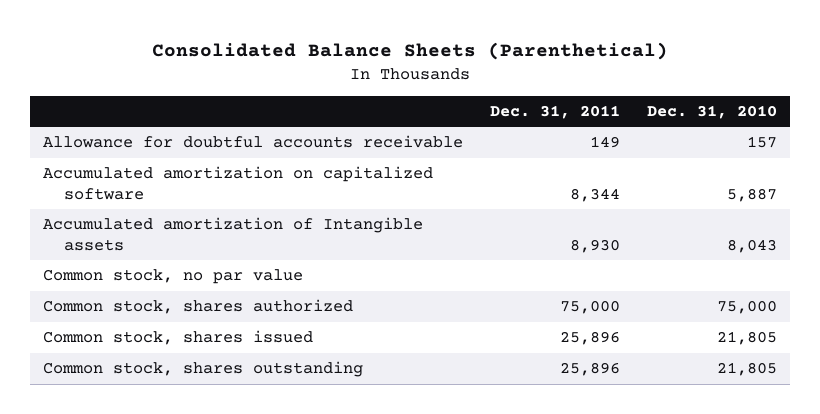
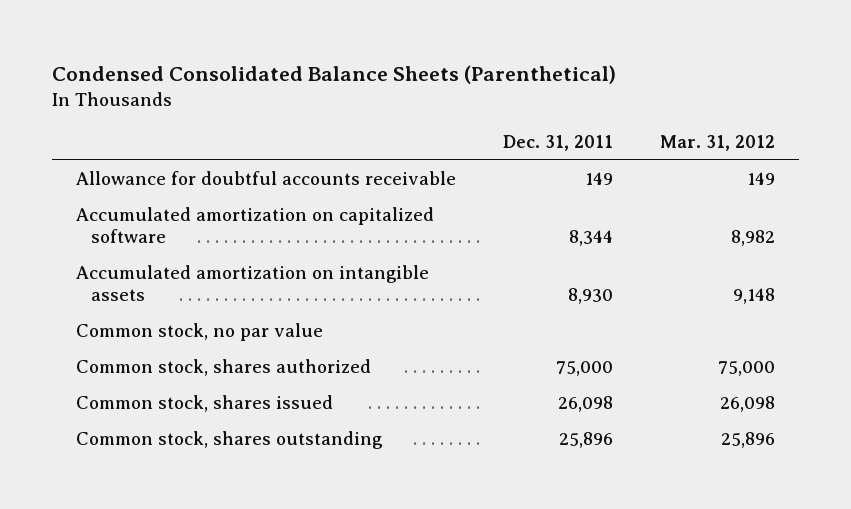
- Consolidated Balance Sheets (Parenthetical)
+ Condensed Consolidated Balance Sheets (Parenthetical)
- | Dec. 31, 2011 | Dec. 31, 2010
+ | Dec. 31, 2011 | Mar. 31, 2012
- Accumulated amortization of Intangible assets | 8,930 | 8,043
+ Accumulated amortization on intangible assets | 8,930 | 9,148
- Common stock, shares issued | 25,896 | 21,805
+ Common stock, shares issued | 26,098 | 26,098

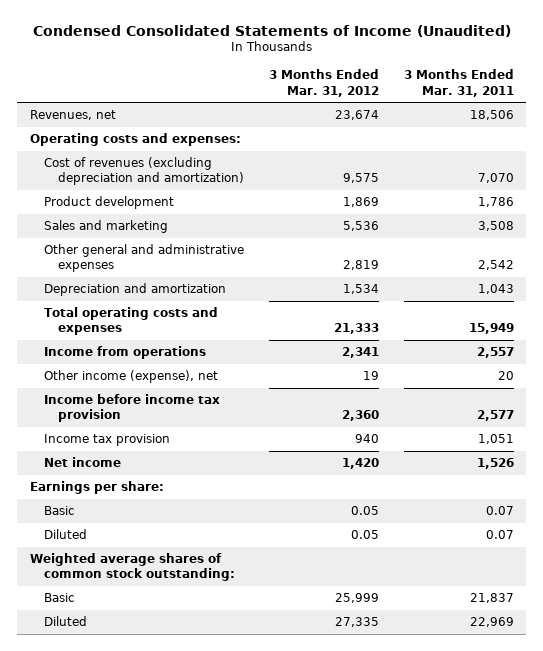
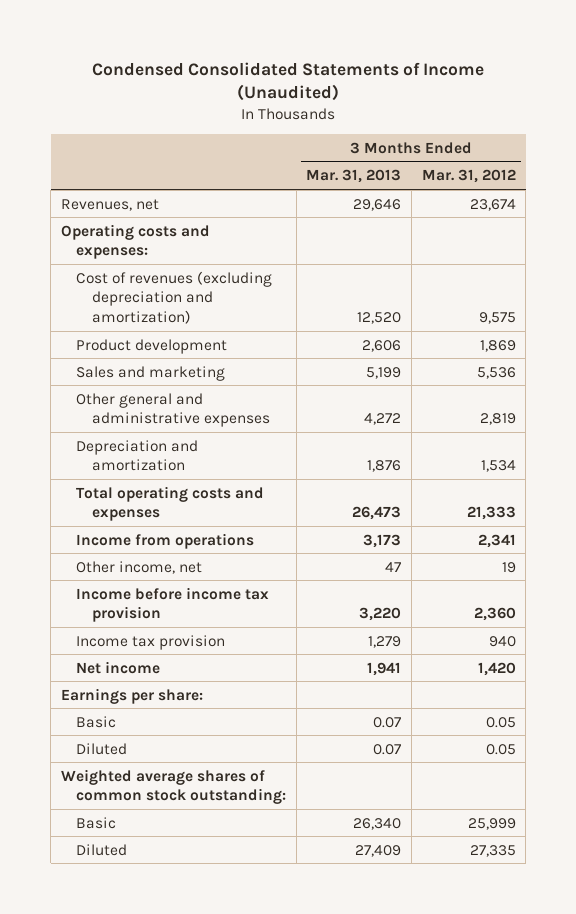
- | 3 Months Ended Mar. 31, 2012 | 3 Months Ended Mar. 31, 2011
+ | 3 Months Ended Mar. 31, 2013 | 3 Months Ended Mar. 31, 2012
- Other income (expense), net | 19 | 20
+ Other income, net | 47 | 19

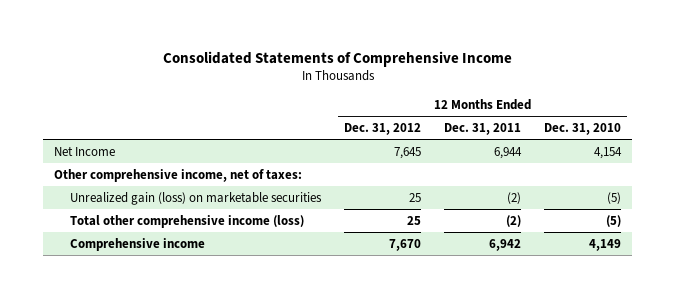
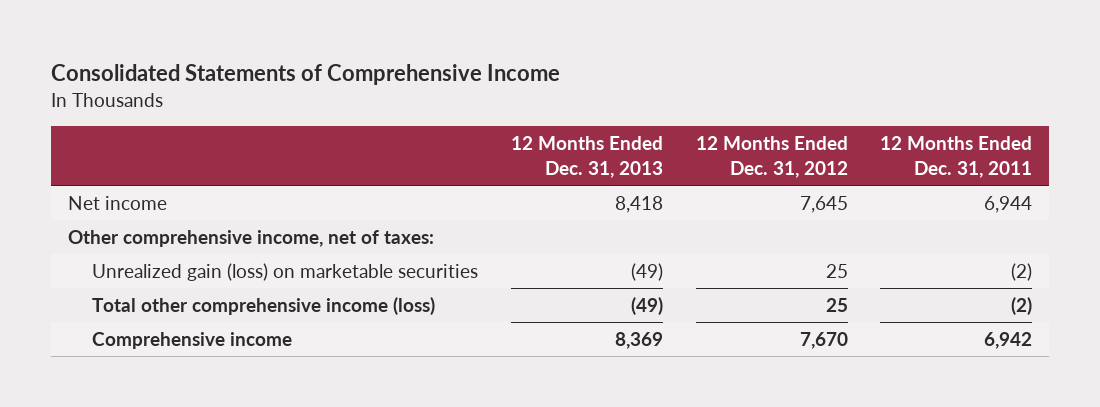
- | 12 Months Ended Dec. 31, 2012 | 12 Months Ended Dec. 31, 2011 | 12 Months Ended Dec. 31, 2010
+ | 12 Months Ended Dec. 31, 2013 | 12 Months Ended Dec. 31, 2012 | 12 Months Ended Dec. 31, 2011
- Net Income | 7,645 | 6,944 | 4,154
+ Net income | 8,418 | 7,645 | 6,944

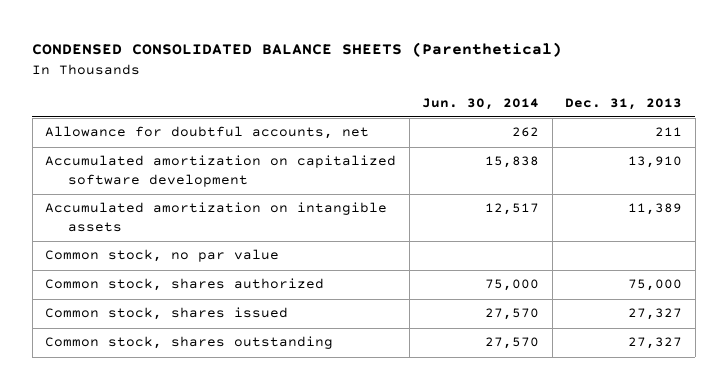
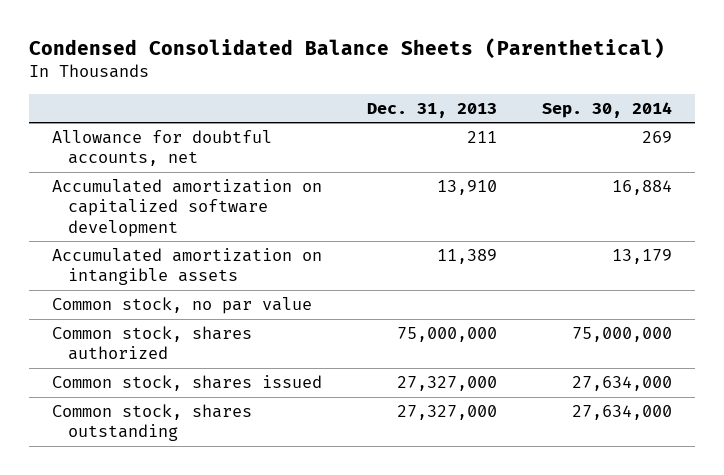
- CONDENSED CONSOLIDATED BALANCE SHEETS (Parenthetical)
+ Condensed Consolidated Balance Sheets (Parenthetical)
- | Jun. 30, 2014 | Dec. 31, 2013
+ | Dec. 31, 2013 | Sep. 30, 2014
- Common stock, shares authorized | 75,000 | 75,000
- Common stock, shares issued | 27,570 | 27,327
- Common stock, shares outstanding | 27,570 | 27,327
+ Common stock, shares authorized | 75,000,000 | 75,000,000
+ Common stock, shares issued | 27,327,000 | 27,634,000
+ Common stock, shares outstanding | 27,327,000 | 27,634,000

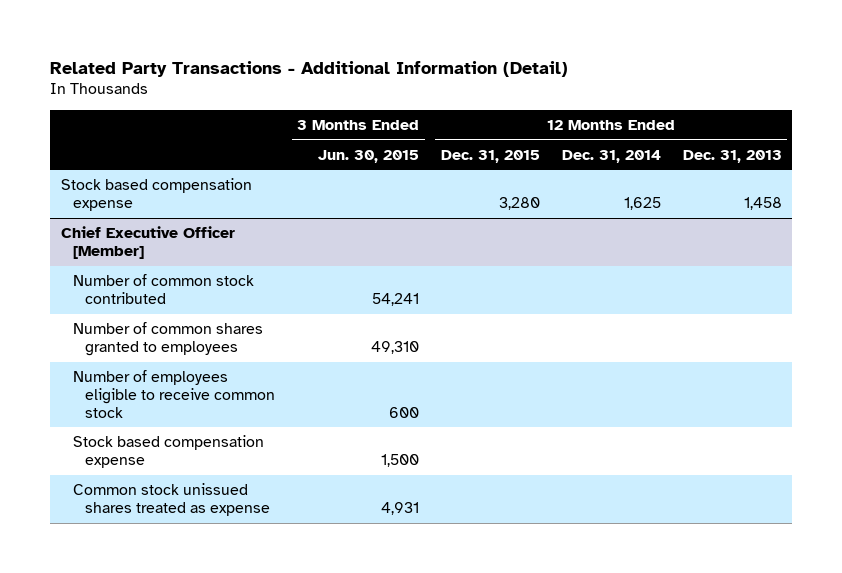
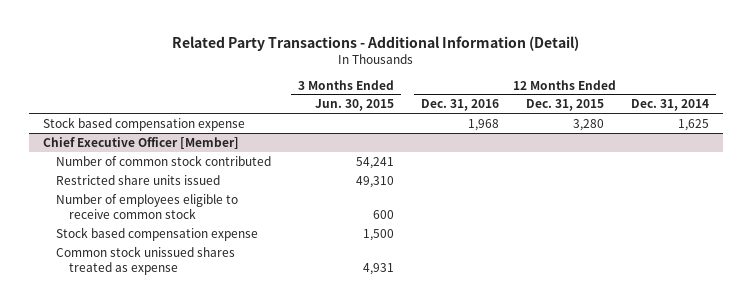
- | 3 Months Ended Jun. 30, 2015 | 12 Months Ended Dec. 31, 2015 | 12 Months Ended Dec. 31, 2014 | 12 Months Ended Dec. 31, 2013
+ | 3 Months Ended Jun. 30, 2015 | 12 Months Ended Dec. 31, 2016 | 12 Months Ended Dec. 31, 2015 | 12 Months Ended Dec. 31, 2014
@ Chief Executive Officer [Member]
- Number of common shares granted to employees | 49,310 | | |
+ Restricted share units issued | 49,310 | | |

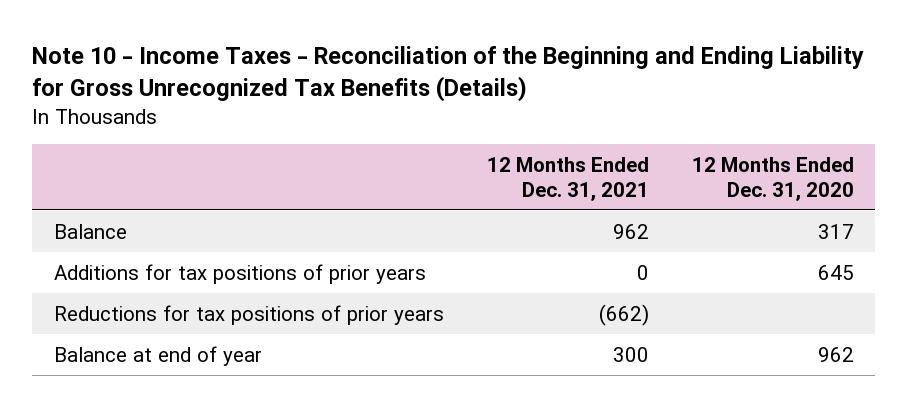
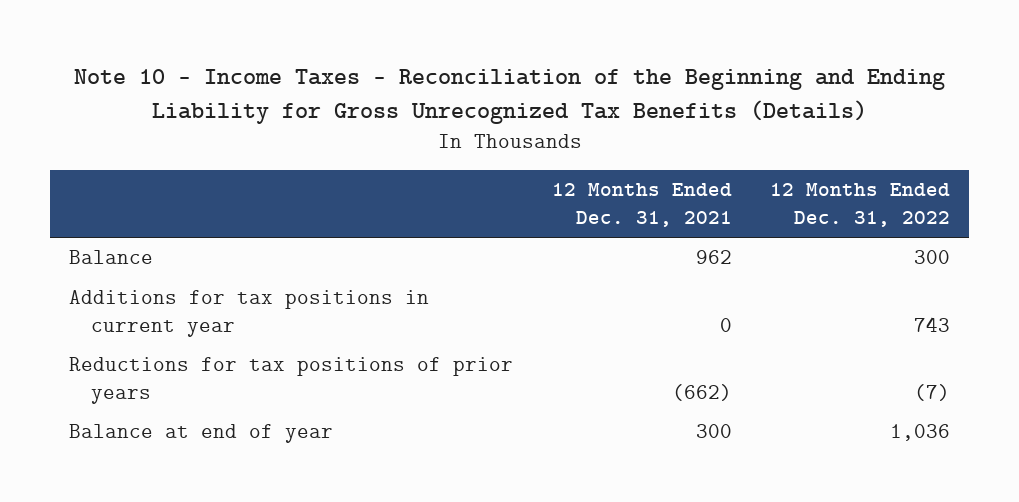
- | 12 Months Ended Dec. 31, 2021 | 12 Months Ended Dec. 31, 2020
+ | 12 Months Ended Dec. 31, 2021 | 12 Months Ended Dec. 31, 2022
- Additions for tax positions of prior years | 0 | 645
+ Additions for tax positions in current year | 0 | 743

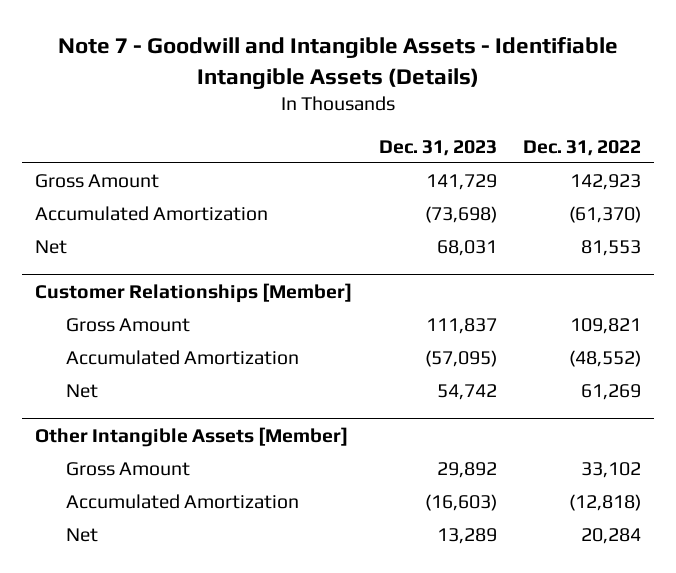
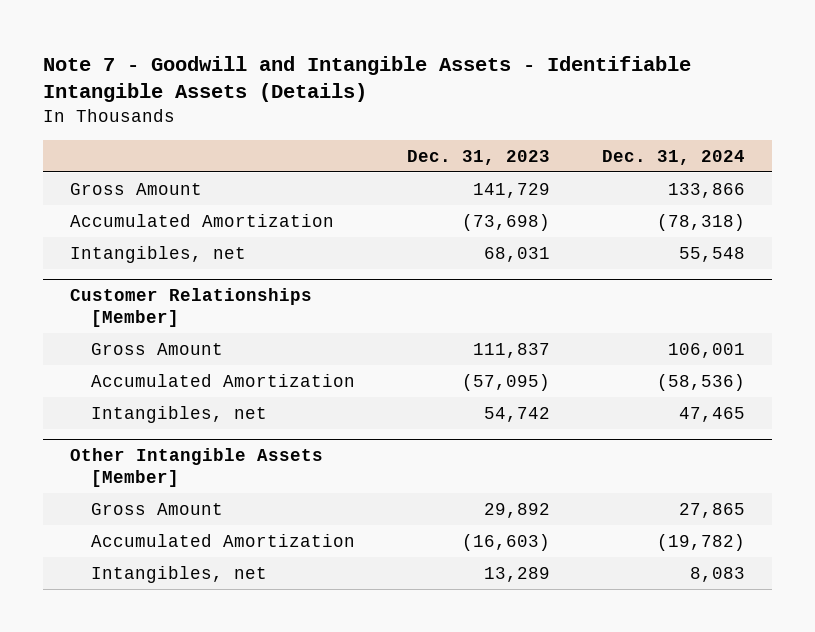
- | Dec. 31, 2023 | Dec. 31, 2022
+ | Dec. 31, 2023 | Dec. 31, 2024
- Net | 68,031 | 81,553
+ Intangibles, net | 68,031 | 55,548
@ Customer Relationships [Member]
- Net | 54,742 | 61,269
+ Intangibles, net | 54,742 | 47,465
@ Other Intangible Assets [Member]
- Net | 13,289 | 20,284
+ Intangibles, net | 13,289 | 8,083

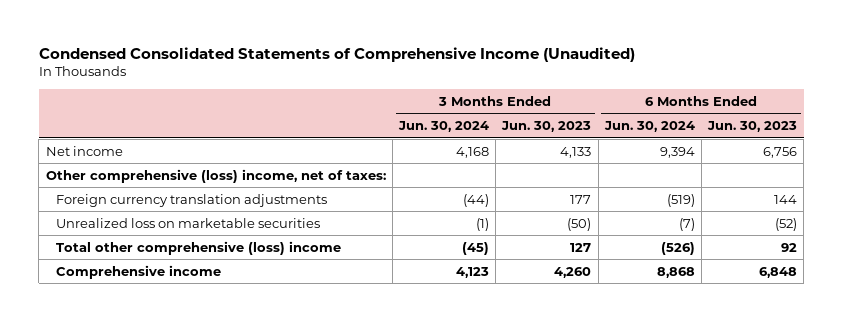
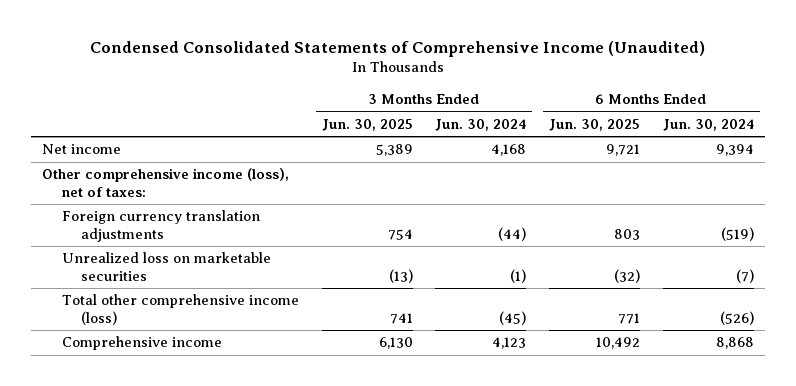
- | 3 Months Ended Jun. 30, 2024 | 3 Months Ended Jun. 30, 2023 | 6 Months Ended Jun. 30, 2024 | 6 Months Ended Jun. 30, 2023
+ | 3 Months Ended Jun. 30, 2025 | 3 Months Ended Jun. 30, 2024 | 6 Months Ended Jun. 30, 2025 | 6 Months Ended Jun. 30, 2024
- Other comprehensive (loss) income, net of taxes:
+ Other comprehensive income (loss), net of taxes:
- Total other comprehensive (loss) income | (45) | 127 | (526) | 92
+ Total other comprehensive income (loss) | 741 | (45) | 771 | (526)

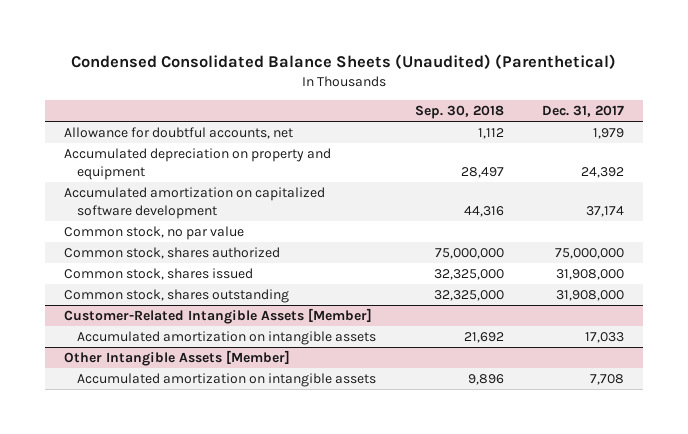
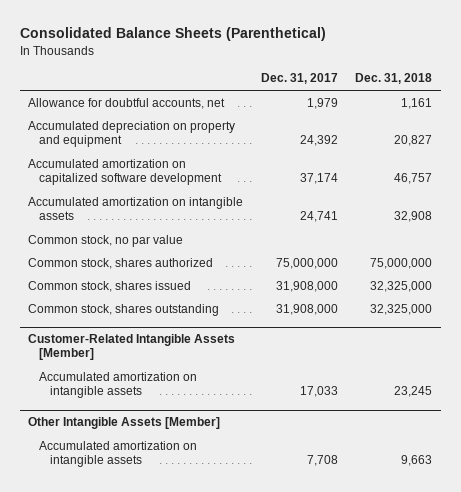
- Condensed Consolidated Balance Sheets (Unaudited) (Parenthetical)
+ Consolidated Balance Sheets (Parenthetical)
- | Sep. 30, 2018 | Dec. 31, 2017
+ | Dec. 31, 2017 | Dec. 31, 2018
+ Accumulated amortization on intangible assets | 24,741 | 32,908

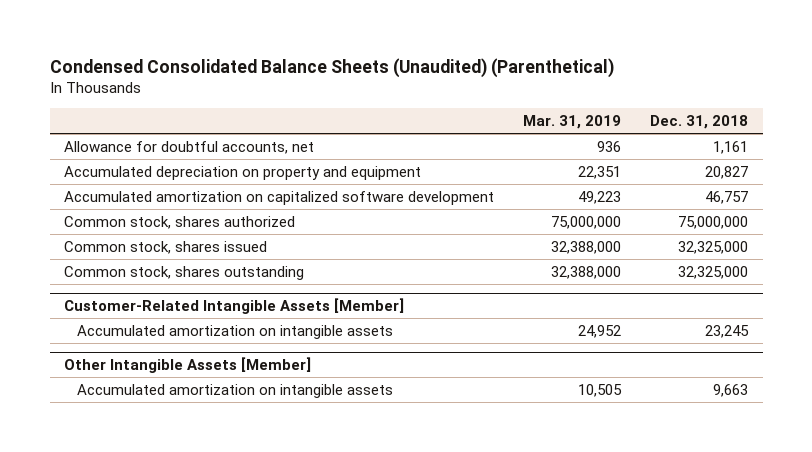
- Consolidated Balance Sheets (Parenthetical)
+ Condensed Consolidated Balance Sheets (Unaudited) (Parenthetical)
- | Dec. 31, 2017 | Dec. 31, 2018
+ | Mar. 31, 2019 | Dec. 31, 2018
- Accumulated amortization on intangible assets | 24,741 | 32,908
- Common stock, no par value

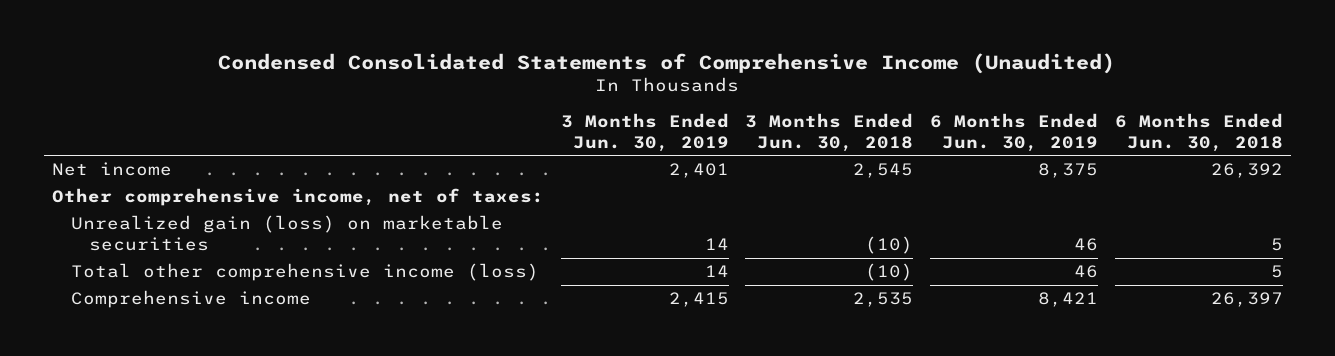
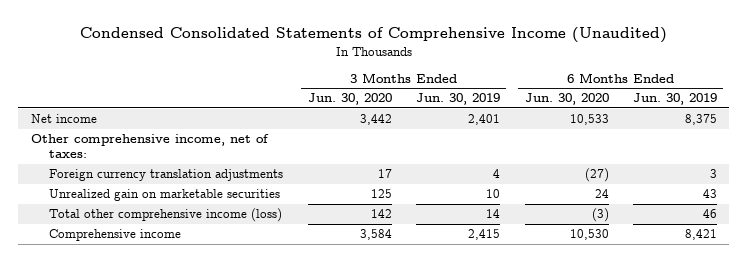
- | 3 Months Ended Jun. 30, 2019 | 3 Months Ended Jun. 30, 2018 | 6 Months Ended Jun. 30, 2019 | 6 Months Ended Jun. 30, 2018
+ | 3 Months Ended Jun. 30, 2020 | 3 Months Ended Jun. 30, 2019 | 6 Months Ended Jun. 30, 2020 | 6 Months Ended Jun. 30, 2019
- Unrealized gain (loss) on marketable securities | 14 | (10) | 46 | 5
+ Foreign currency translation adjustments | 17 | 4 | (27) | 3
+ Unrealized gain on marketable securities | 125 | 10 | 24 | 43

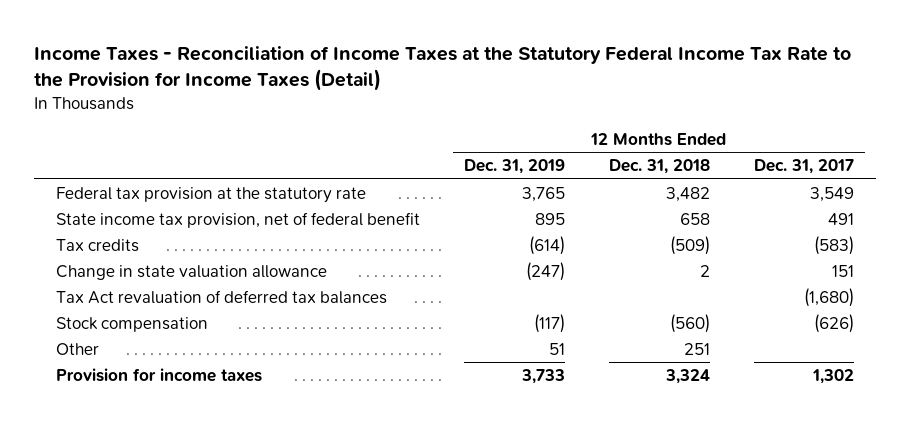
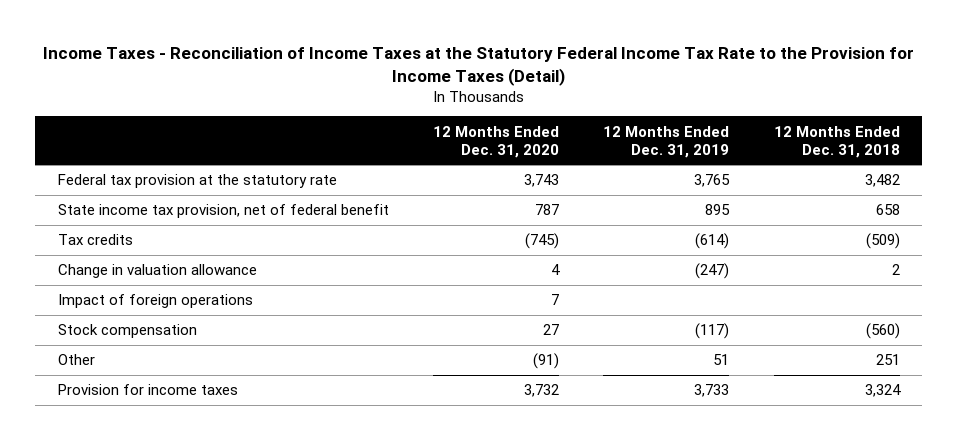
- | 12 Months Ended Dec. 31, 2019 | 12 Months Ended Dec. 31, 2018 | 12 Months Ended Dec. 31, 2017
+ | 12 Months Ended Dec. 31, 2020 | 12 Months Ended Dec. 31, 2019 | 12 Months Ended Dec. 31, 2018
- Change in state valuation allowance | (247) | 2 | 151
- Tax Act revaluation of deferred tax balances | | | (1,680)
+ Change in valuation allowance | 4 | (247) | 2
+ Impact of foreign operations | 7 | |

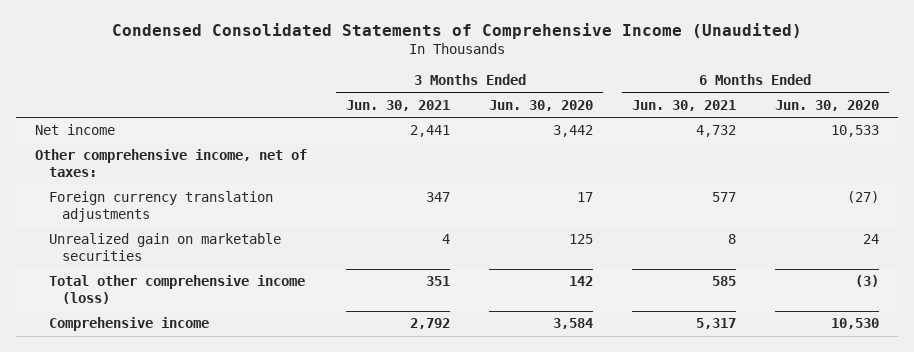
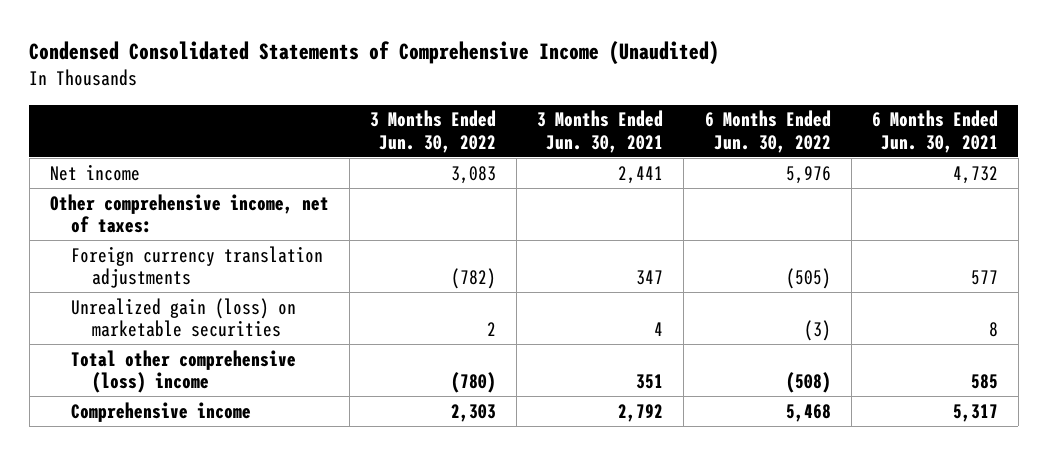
- | 3 Months Ended Jun. 30, 2021 | 3 Months Ended Jun. 30, 2020 | 6 Months Ended Jun. 30, 2021 | 6 Months Ended Jun. 30, 2020
+ | 3 Months Ended Jun. 30, 2022 | 3 Months Ended Jun. 30, 2021 | 6 Months Ended Jun. 30, 2022 | 6 Months Ended Jun. 30, 2021
- Unrealized gain on marketable securities | 4 | 125 | 8 | 24
- Total other comprehensive income (loss) | 351 | 142 | 585 | (3)
+ Unrealized gain (loss) on marketable securities | 2 | 4 | (3) | 8
+ Total other comprehensive (loss) income | (780) | 351 | (508) | 585

